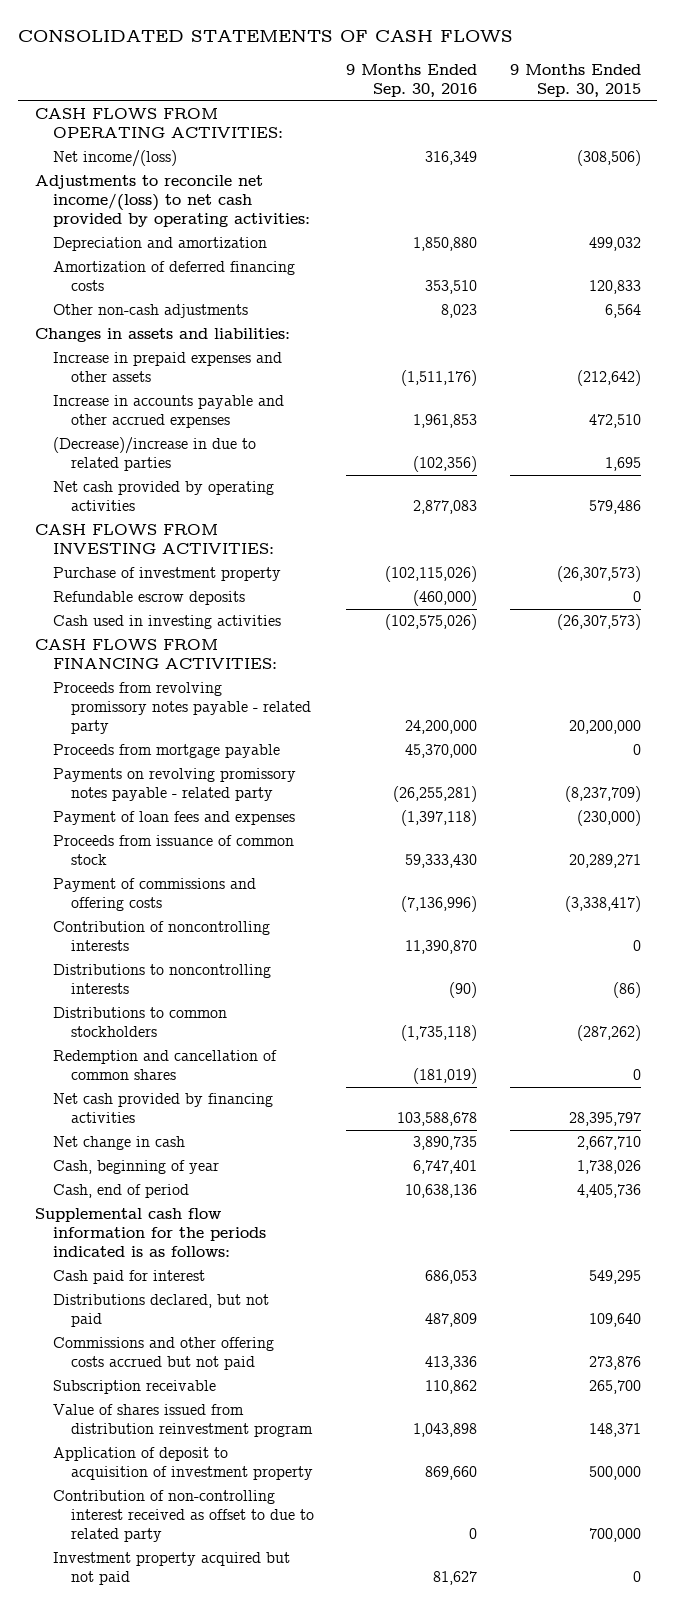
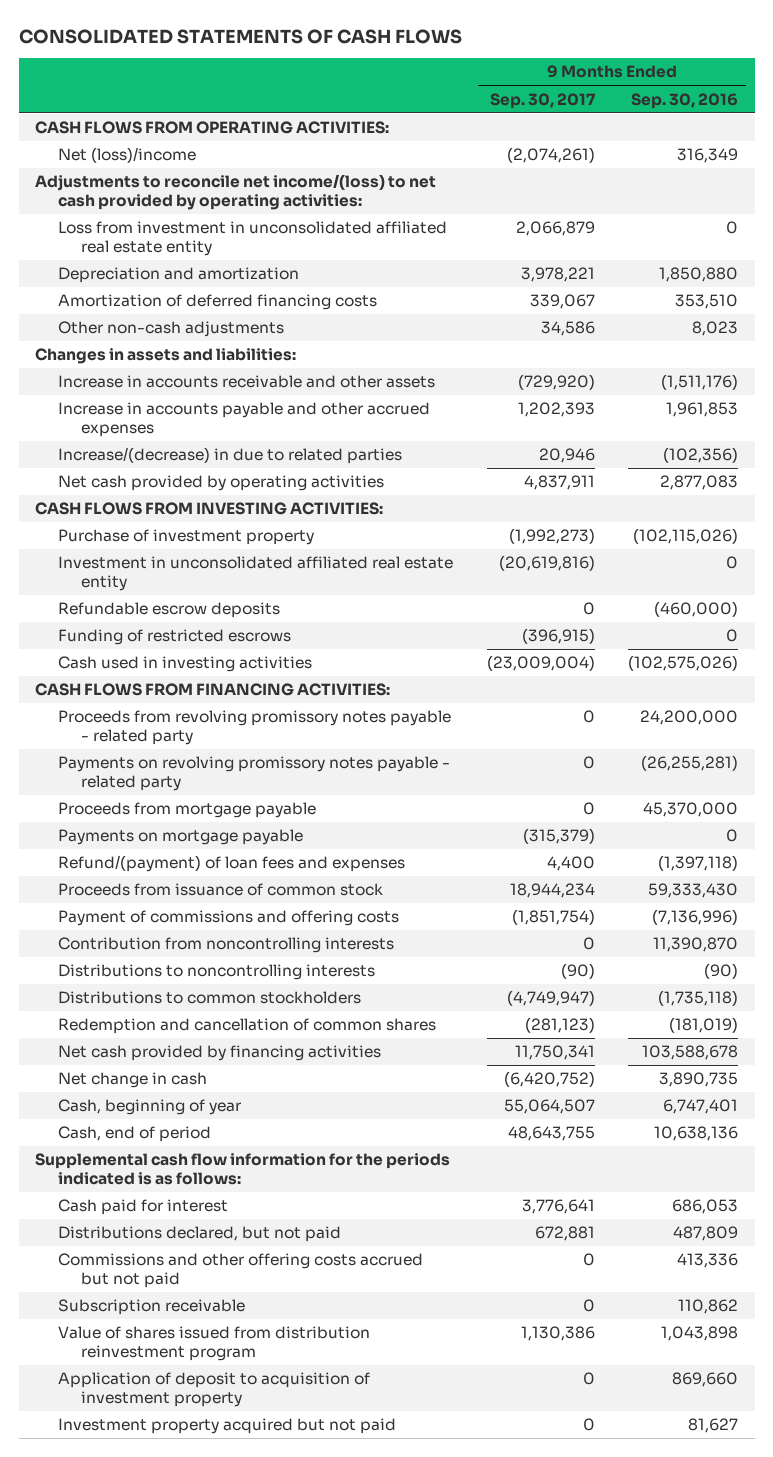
- | 9 Months Ended Sep. 30, 2016 | 9 Months Ended Sep. 30, 2015
+ | 9 Months Ended Sep. 30, 2017 | 9 Months Ended Sep. 30, 2016
- Net income/(loss) | 316,349 | (308,506)
+ Net (loss)/income | (2,074,261) | 316,349
+ Loss from investment in unconsolidated affiliated real estate entity | 2,066,879 | 0
- Increase in prepaid expenses and other assets | (1,511,176) | (212,642)
+ Increase in accounts receivable and other assets | (729,920) | (1,511,176)
- (Decrease)/increase in due to related parties | (102,356) | 1,695
+ Increase/(decrease) in due to related parties | 20,946 | (102,356)
+ Investment in unconsolidated affiliated real estate entity | (20,619,816) | 0
+ Funding of restricted escrows | (396,915) | 0
- Payment of loan fees and expenses | (1,397,118) | (230,000)
moved down: Proceeds from mortgage payable | 0 | 45,370,000
+ Payments on mortgage payable | (315,379) | 0
+ Refund/(payment) of loan fees and expenses | 4,400 | (1,397,118)
- Contribution of noncontrolling interests | 11,390,870 | 0
+ Contribution from noncontrolling interests | 0 | 11,390,870
- Contribution of non-controlling interest received as offset to due to related party | 0 | 700,000

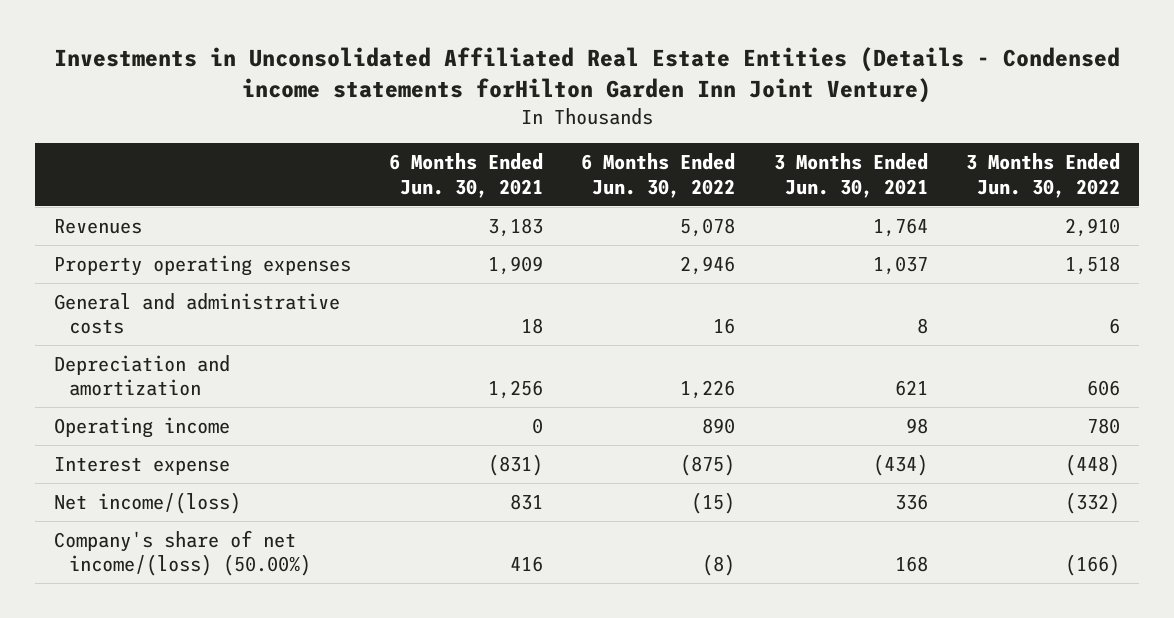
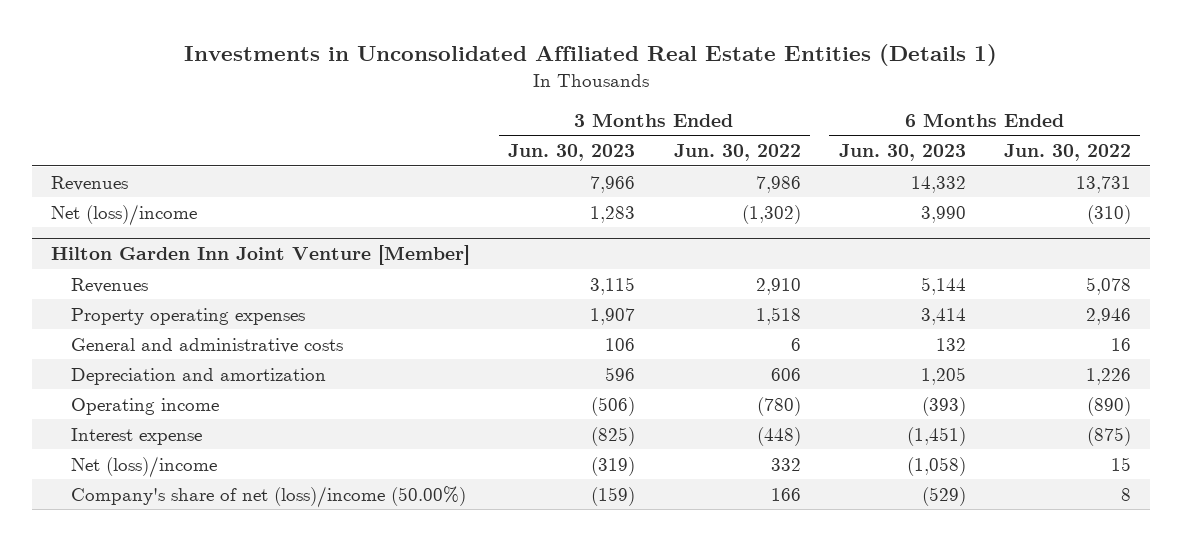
- Investments in Unconsolidated Affiliated Real Estate Entities (Details - Condensed income statements forHilton Garden Inn Joint Venture)
+ Investments in Unconsolidated Affiliated Real Estate Entities (Details 1)
- | 6 Months Ended Jun. 30, 2021 | 6 Months Ended Jun. 30, 2022 | 3 Months Ended Jun. 30, 2021 | 3 Months Ended Jun. 30, 2022
+ | 3 Months Ended Jun. 30, 2023 | 3 Months Ended Jun. 30, 2022 | 6 Months Ended Jun. 30, 2023 | 6 Months Ended Jun. 30, 2022
+ Revenues | 7,966 | 7,986 | 14,332 | 13,731
+ Net (loss)/income | 1,283 | (1,302) | 3,990 | (310)
+ Hilton Garden Inn Joint Venture [Member]
- Operating income | 0 | 890 | 98 | 780
+ Operating income | (506) | (780) | (393) | (890)
- Net income/(loss) | 831 | (15) | 336 | (332)
- Company's share of net income/(loss) (50.00%) | 416 | (8) | 168 | (166)
+ Net (loss)/income | (319) | 332 | (1,058) | 15
+ Company's share of net (loss)/income (50.00%) | (159) | 166 | (529) | 8

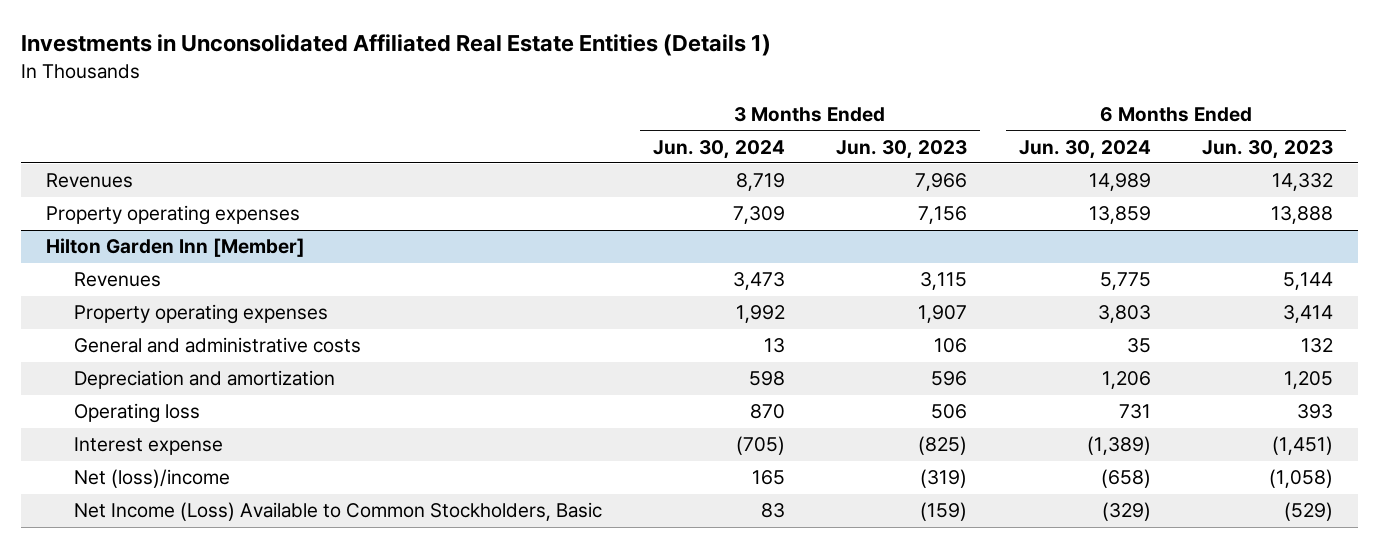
- | 3 Months Ended Jun. 30, 2023 | 3 Months Ended Jun. 30, 2022 | 6 Months Ended Jun. 30, 2023 | 6 Months Ended Jun. 30, 2022
+ | 3 Months Ended Jun. 30, 2024 | 3 Months Ended Jun. 30, 2023 | 6 Months Ended Jun. 30, 2024 | 6 Months Ended Jun. 30, 2023
- Net (loss)/income | 1,283 | (1,302) | 3,990 | (310)
- Hilton Garden Inn Joint Venture [Member]
+ Property operating expenses | 7,309 | 7,156 | 13,859 | 13,888
+ Hilton Garden Inn [Member]
- Operating income | (506) | (780) | (393) | (890)
+ Operating loss | 870 | 506 | 731 | 393
- Company's share of net (loss)/income (50.00%) | (159) | 166 | (529) | 8
+ Net Income (Loss) Available to Common Stockholders, Basic | 83 | (159) | (329) | (529)

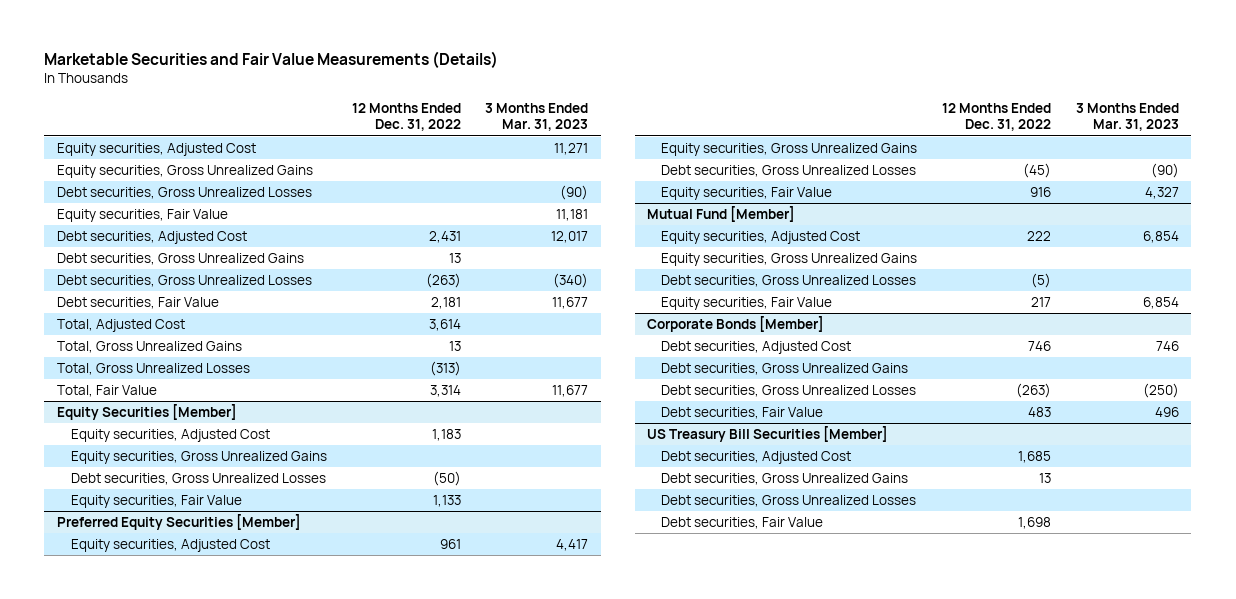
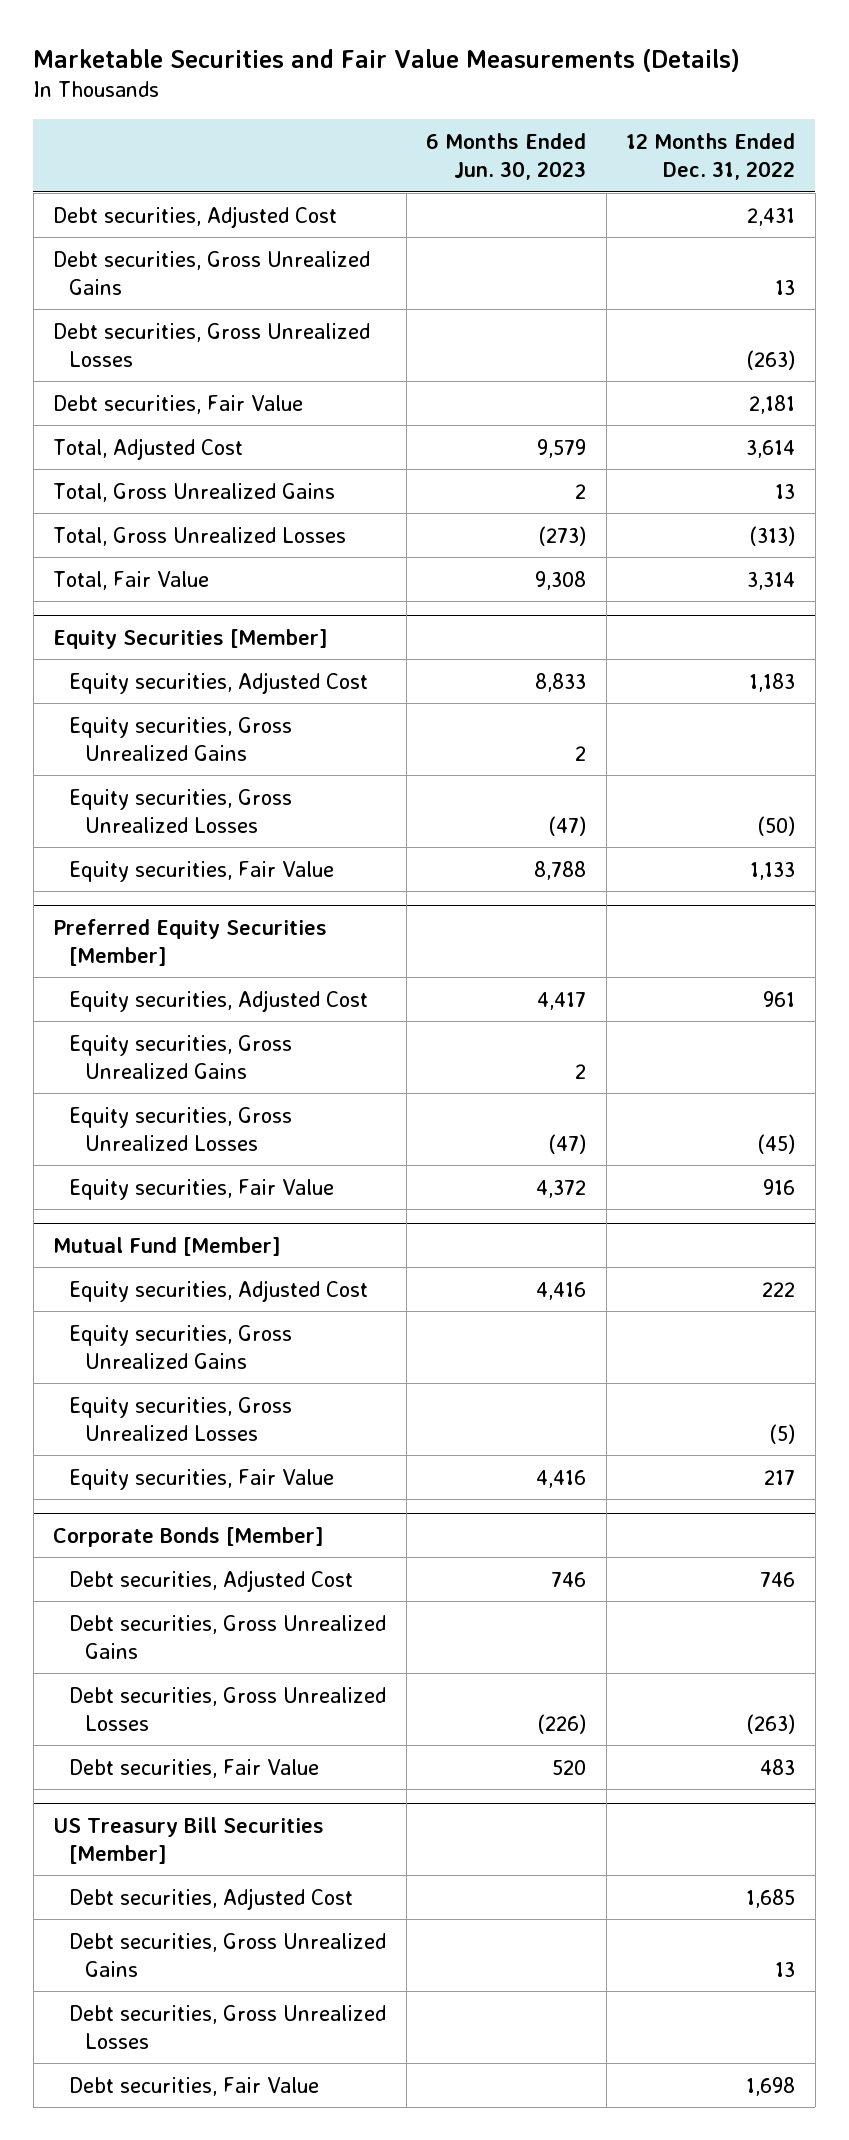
- | 12 Months Ended Dec. 31, 2022 | 3 Months Ended Mar. 31, 2023
+ | 6 Months Ended Jun. 30, 2023 | 12 Months Ended Dec. 31, 2022
- Equity securities, Adjusted Cost | | 11,271
- Equity securities, Gross Unrealized Gains
- Debt securities, Gross Unrealized Losses | | (90)
- Equity securities, Fair Value | | 11,181
@ Equity Securities [Member]
- Debt securities, Gross Unrealized Losses | (50) |
+ Equity securities, Gross Unrealized Losses | (47) | (50)
@ Preferred Equity Securities [Member]
- Debt securities, Gross Unrealized Losses | (45) | (90)
+ Equity securities, Gross Unrealized Losses | (47) | (45)
@ Mutual Fund [Member]
- Debt securities, Gross Unrealized Losses | (5) |
+ Equity securities, Gross Unrealized Losses | | (5)

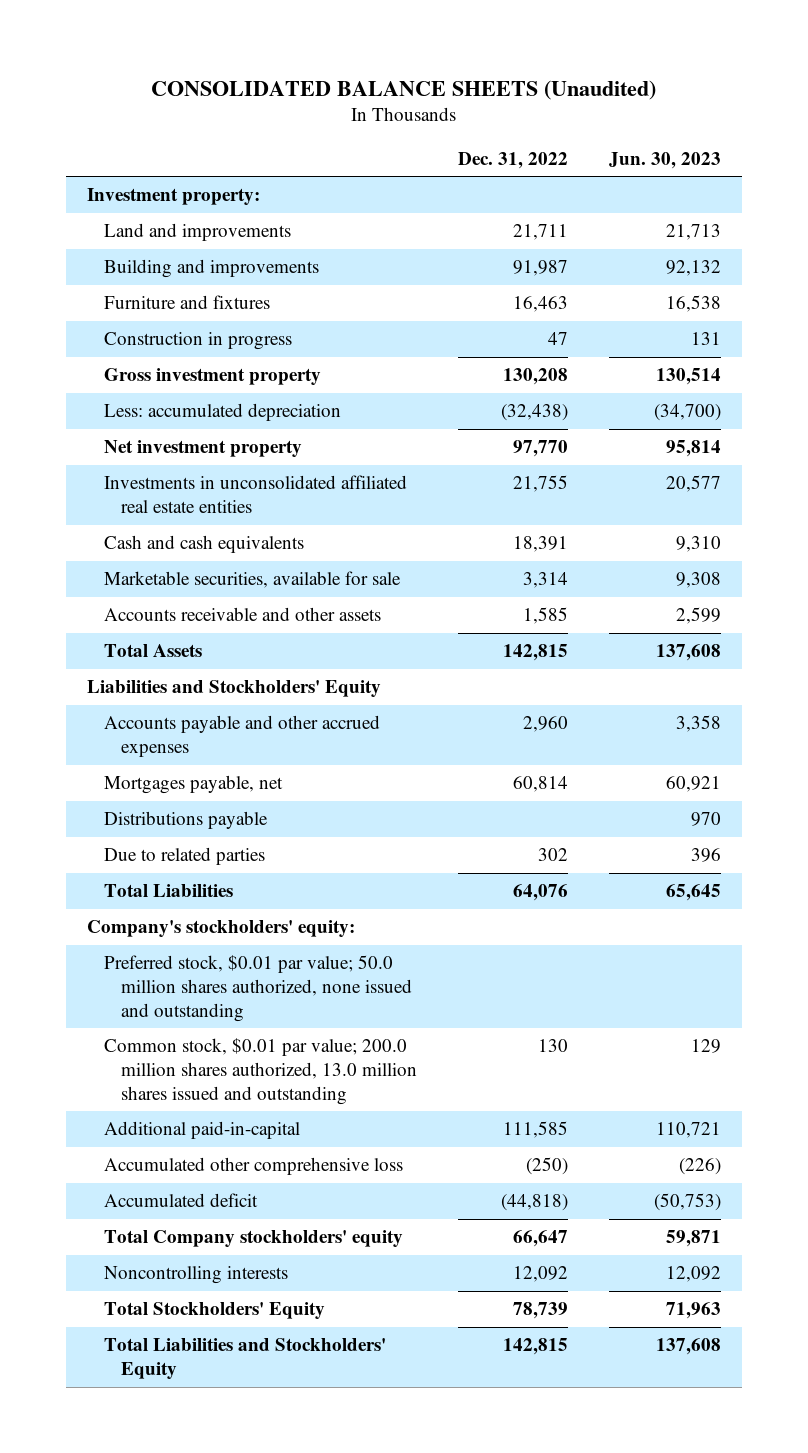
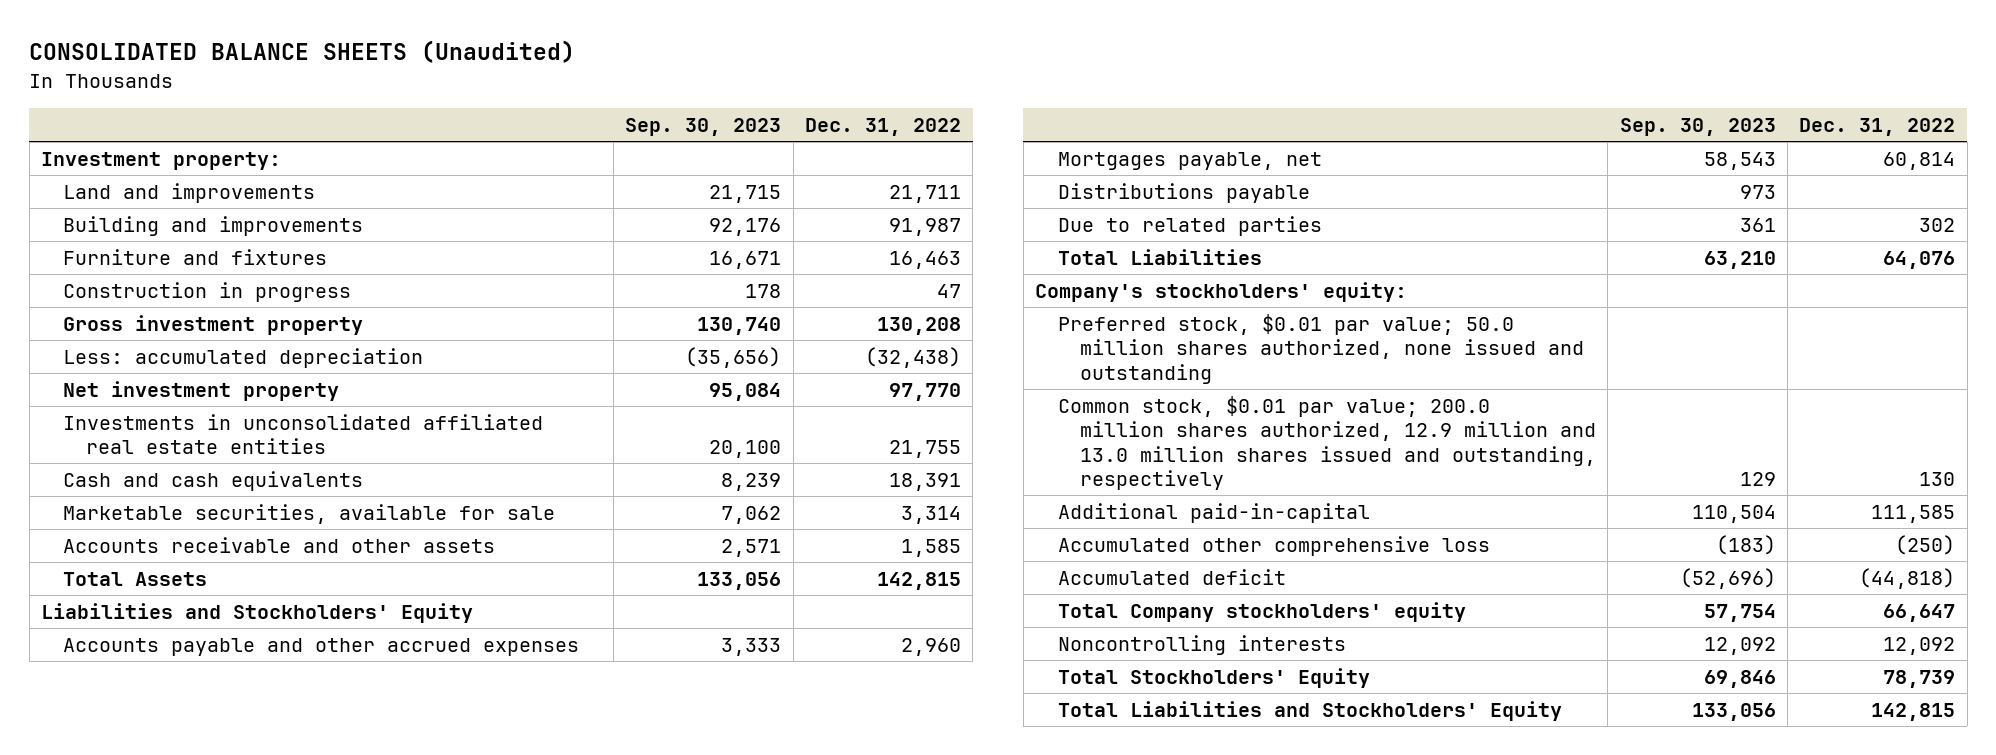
- | Dec. 31, 2022 | Jun. 30, 2023
+ | Sep. 30, 2023 | Dec. 31, 2022
- Common stock, $0.01 par value; 200.0 million shares authorized, 13.0 million shares issued and outstanding | 130 | 129
+ Common stock, $0.01 par value; 200.0 million shares authorized, 12.9 million and 13.0 million shares issued and outstanding, respectively | 129 | 130

